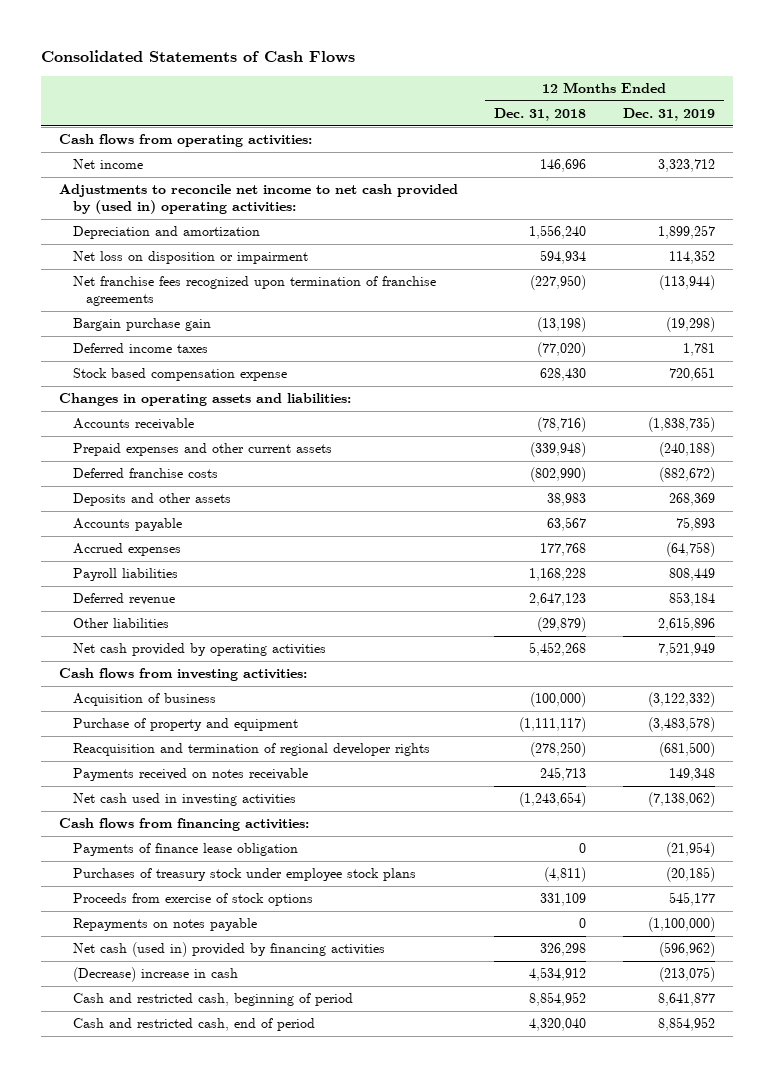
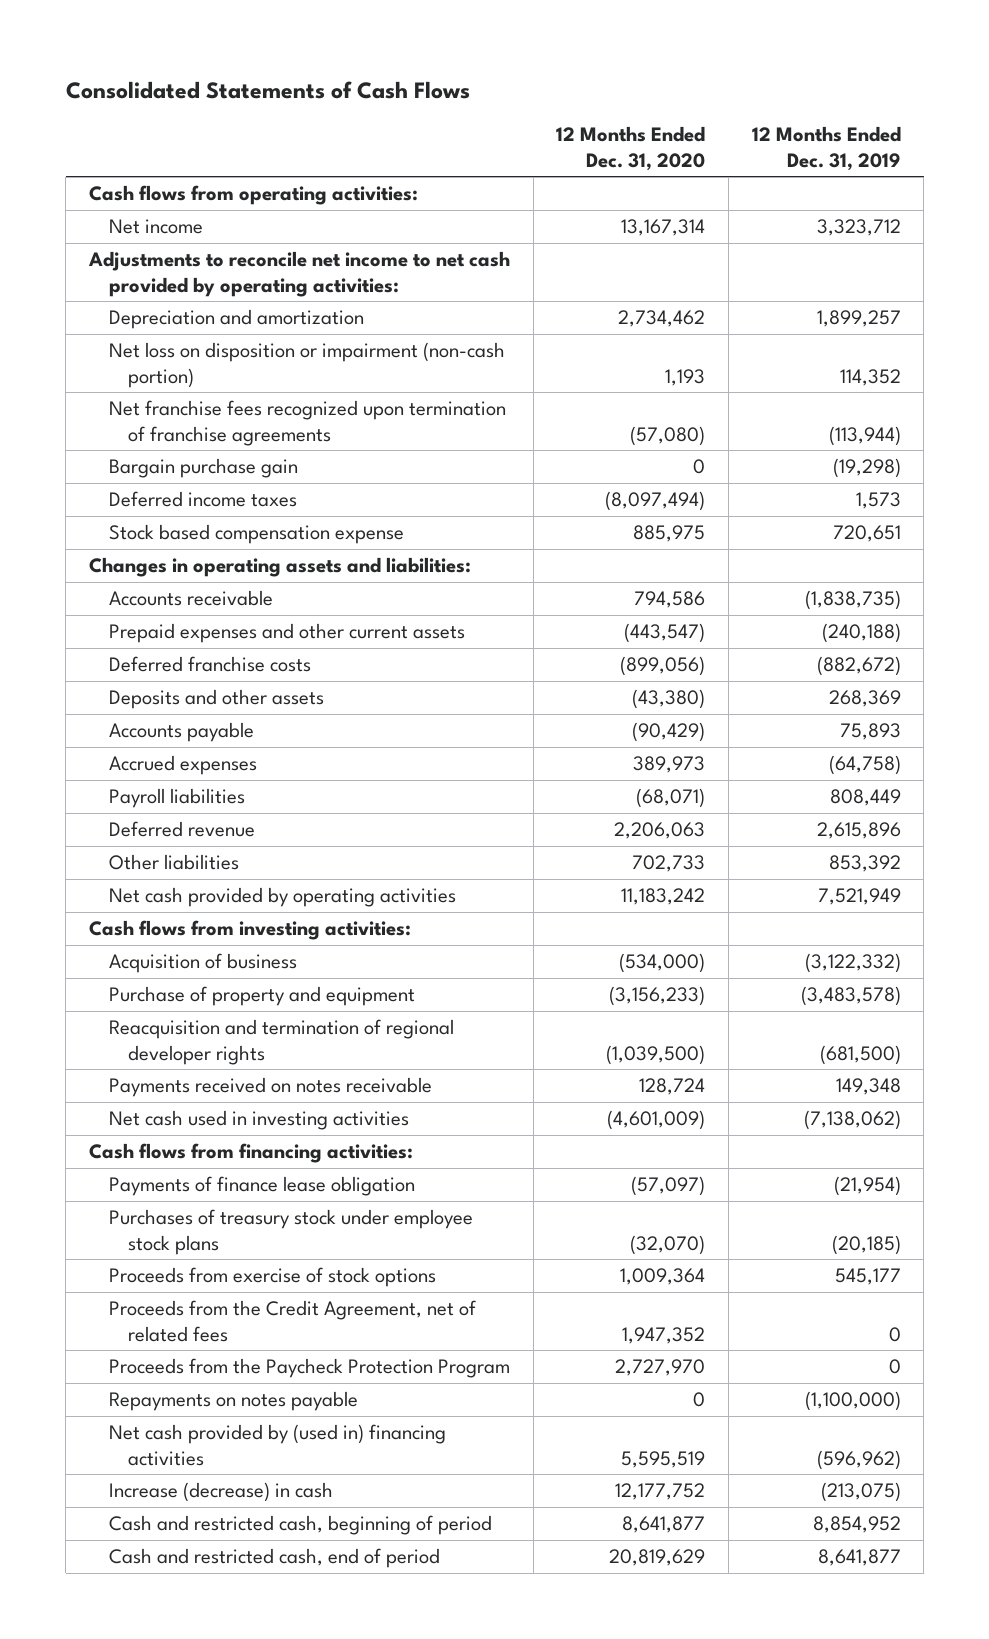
- | 12 Months Ended Dec. 31, 2018 | 12 Months Ended Dec. 31, 2019
+ | 12 Months Ended Dec. 31, 2020 | 12 Months Ended Dec. 31, 2019
- Adjustments to reconcile net income to net cash provided by (used in) operating activities:
+ Adjustments to reconcile net income to net cash provided by operating activities:
- Net loss on disposition or impairment | 594,934 | 114,352
+ Net loss on disposition or impairment (non-cash portion) | 1,193 | 114,352
- Deferred income taxes | (77,020) | 1,781
+ Deferred income taxes | (8,097,494) | 1,573
- Deferred revenue | 2,647,123 | 853,184
- Other liabilities | (29,879) | 2,615,896
+ Deferred revenue | 2,206,063 | 2,615,896
+ Other liabilities | 702,733 | 853,392
+ Proceeds from the Credit Agreement, net of related fees | 1,947,352 | 0
+ Proceeds from the Paycheck Protection Program | 2,727,970 | 0
- Net cash (used in) provided by financing activities | 326,298 | (596,962)
- (Decrease) increase in cash | 4,534,912 | (213,075)
- Cash and restricted cash, beginning of period | 8,854,952 | 8,641,877
- Cash and restricted cash, end of period | 4,320,040 | 8,854,952
+ Net cash provided by (used in) financing activities | 5,595,519 | (596,962)
+ Increase (decrease) in cash | 12,177,752 | (213,075)
+ Cash and restricted cash, beginning of period | 8,641,877 | 8,854,952
+ Cash and restricted cash, end of period | 20,819,629 | 8,641,877

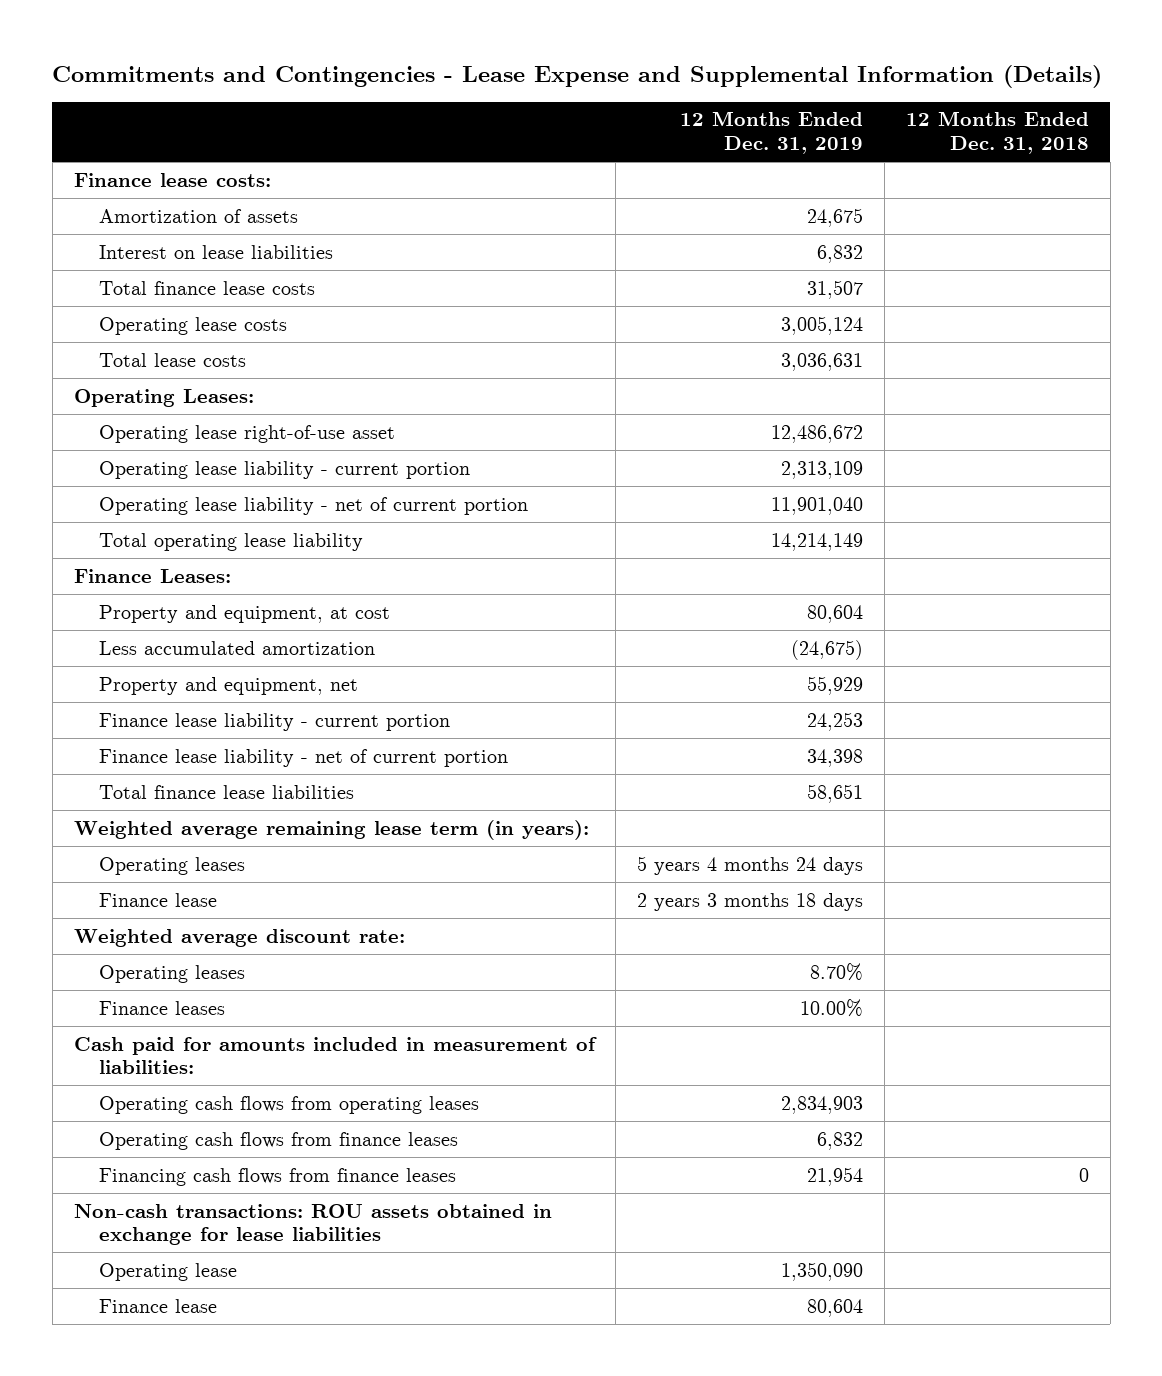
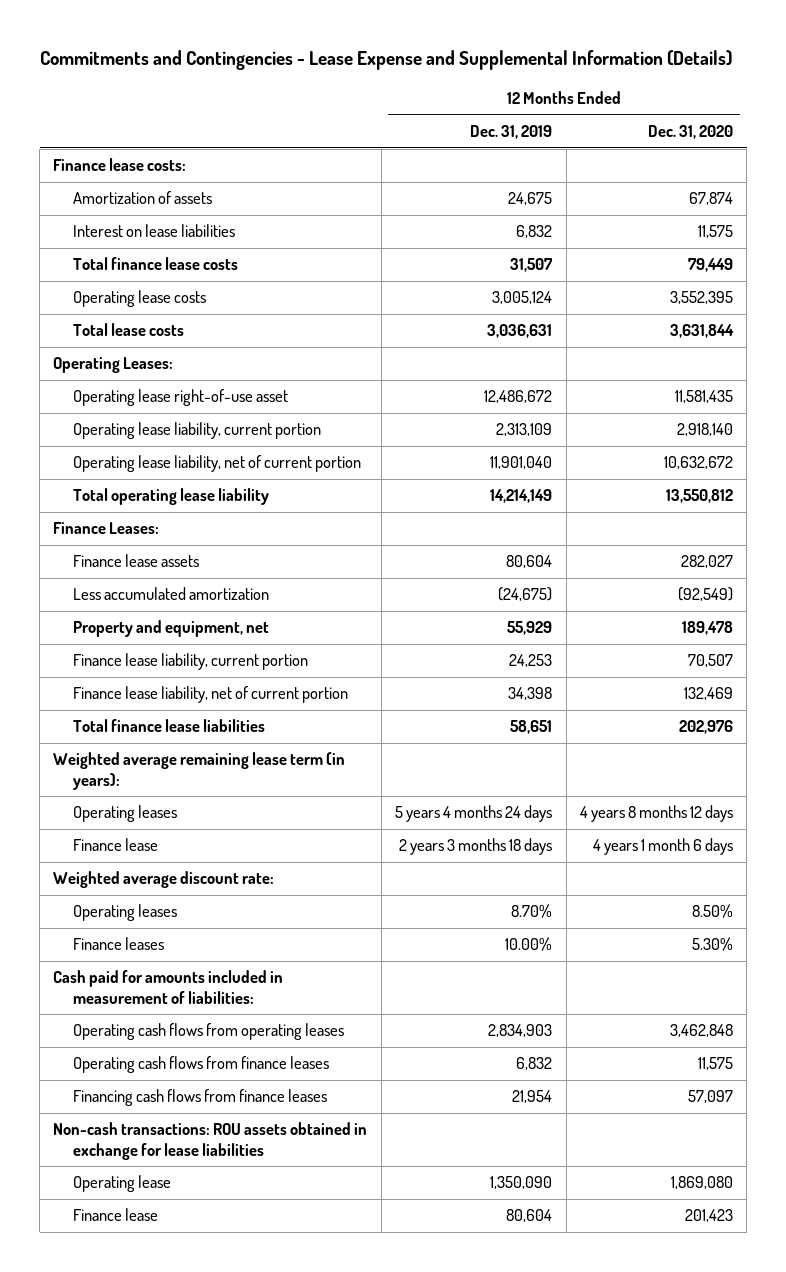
- | 12 Months Ended Dec. 31, 2019 | 12 Months Ended Dec. 31, 2018
+ | 12 Months Ended Dec. 31, 2019 | 12 Months Ended Dec. 31, 2020
- Operating lease liability - current portion | 2,313,109 |
- Operating lease liability - net of current portion | 11,901,040 |
+ Operating lease liability, current portion | 2,313,109 | 2,918,140
+ Operating lease liability, net of current portion | 11,901,040 | 10,632,672
- Property and equipment, at cost | 80,604 |
+ Finance lease assets | 80,604 | 282,027
- Finance lease liability - current portion | 24,253 |
- Finance lease liability - net of current portion | 34,398 |
+ Finance lease liability, current portion | 24,253 | 70,507
+ Finance lease liability, net of current portion | 34,398 | 132,469

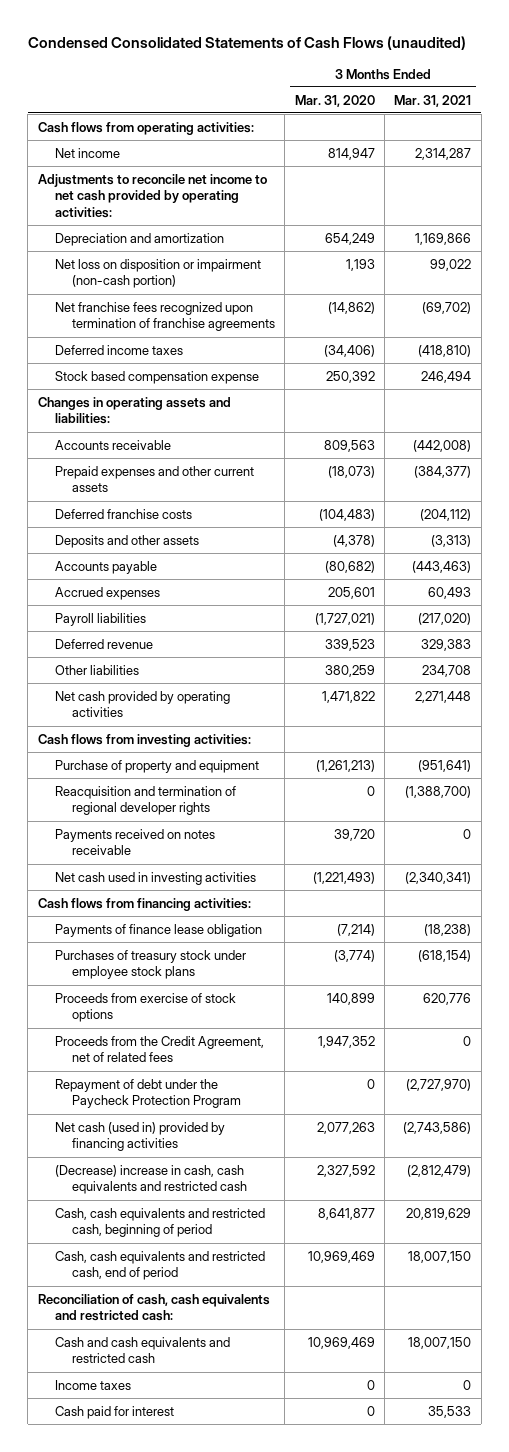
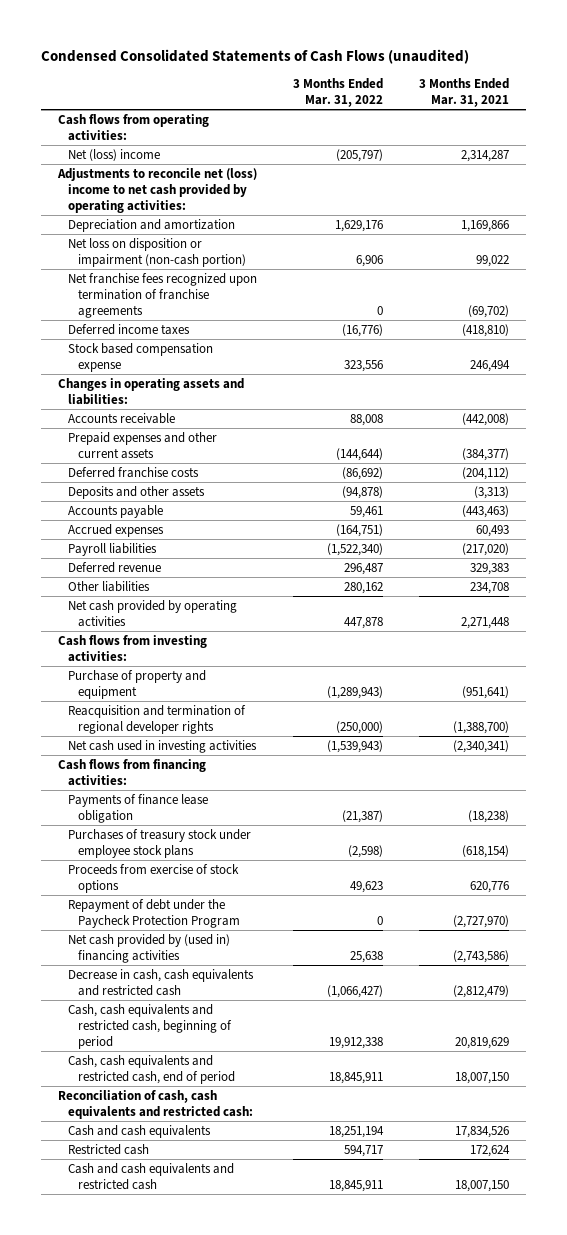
- | 3 Months Ended Mar. 31, 2020 | 3 Months Ended Mar. 31, 2021
+ | 3 Months Ended Mar. 31, 2022 | 3 Months Ended Mar. 31, 2021
- Net income | 814,947 | 2,314,287
- Adjustments to reconcile net income to net cash provided by operating activities:
+ Net (loss) income | (205,797) | 2,314,287
+ Adjustments to reconcile net (loss) income to net cash provided by operating activities:
- Payments received on notes receivable | 39,720 | 0
- Proceeds from the Credit Agreement, net of related fees | 1,947,352 | 0
- Net cash (used in) provided by financing activities | 2,077,263 | (2,743,586)
- (Decrease) increase in cash, cash equivalents and restricted cash | 2,327,592 | (2,812,479)
+ Net cash provided by (used in) financing activities | 25,638 | (2,743,586)
+ Decrease in cash, cash equivalents and restricted cash | (1,066,427) | (2,812,479)
+ Cash and cash equivalents | 18,251,194 | 17,834,526
+ Restricted cash | 594,717 | 172,624
- Income taxes | 0 | 0
- Cash paid for interest | 0 | 35,533

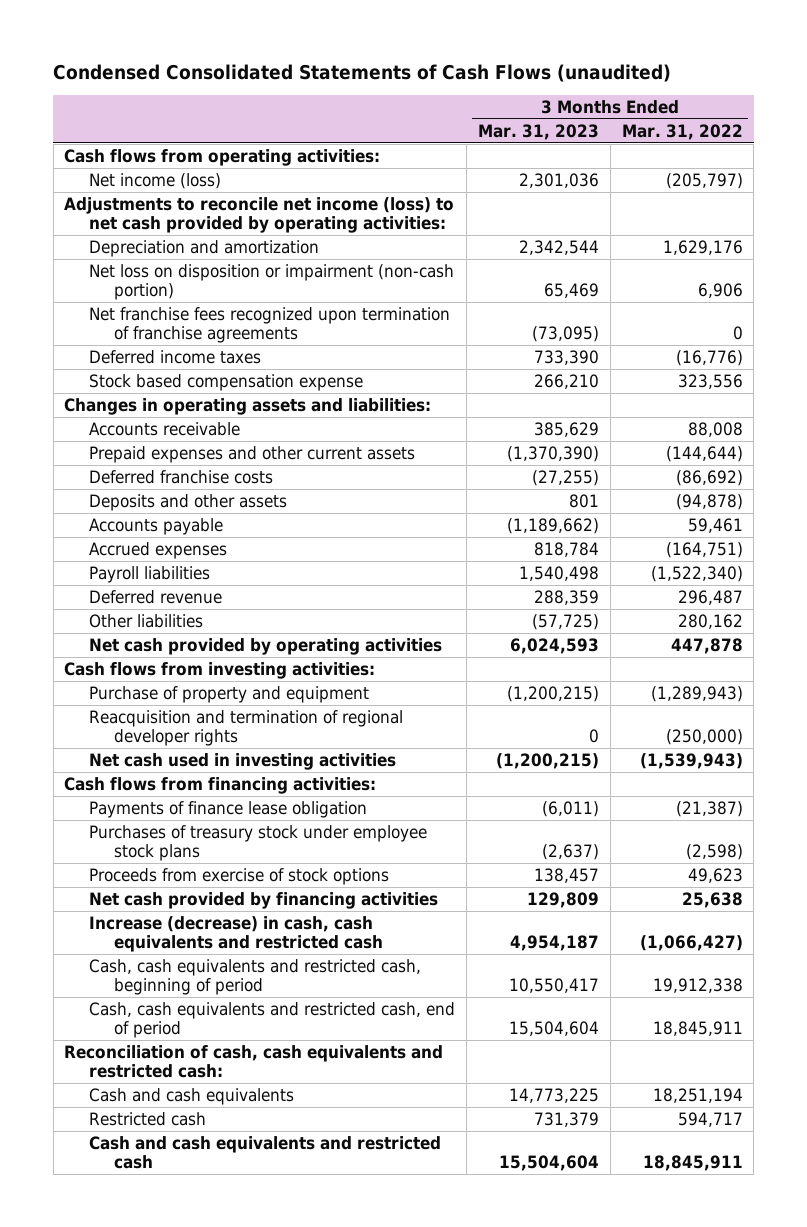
- | 3 Months Ended Mar. 31, 2022 | 3 Months Ended Mar. 31, 2021
+ | 3 Months Ended Mar. 31, 2023 | 3 Months Ended Mar. 31, 2022
- Net (loss) income | (205,797) | 2,314,287
- Adjustments to reconcile net (loss) income to net cash provided by operating activities:
+ Net income (loss) | 2,301,036 | (205,797)
+ Adjustments to reconcile net income (loss) to net cash provided by operating activities:
- Repayment of debt under the Paycheck Protection Program | 0 | (2,727,970)
- Net cash provided by (used in) financing activities | 25,638 | (2,743,586)
- Decrease in cash, cash equivalents and restricted cash | (1,066,427) | (2,812,479)
+ Net cash provided by financing activities | 129,809 | 25,638
+ Increase (decrease) in cash, cash equivalents and restricted cash | 4,954,187 | (1,066,427)

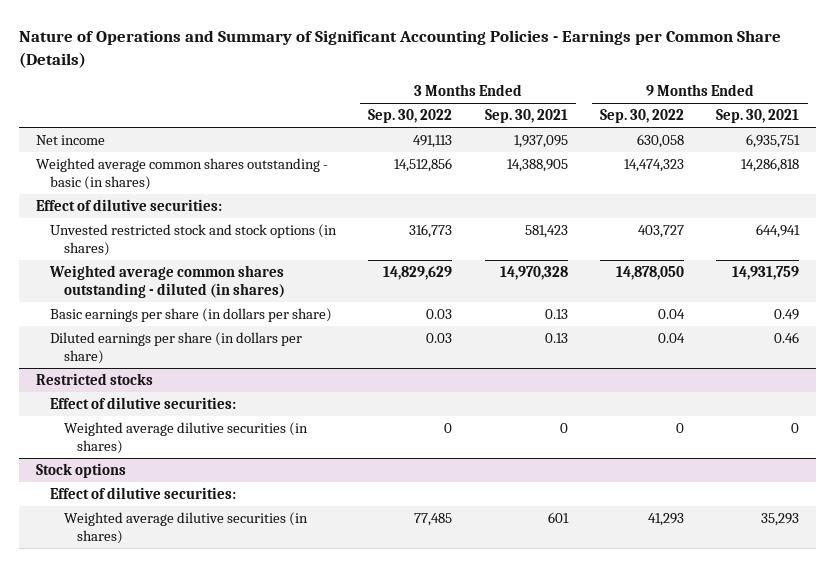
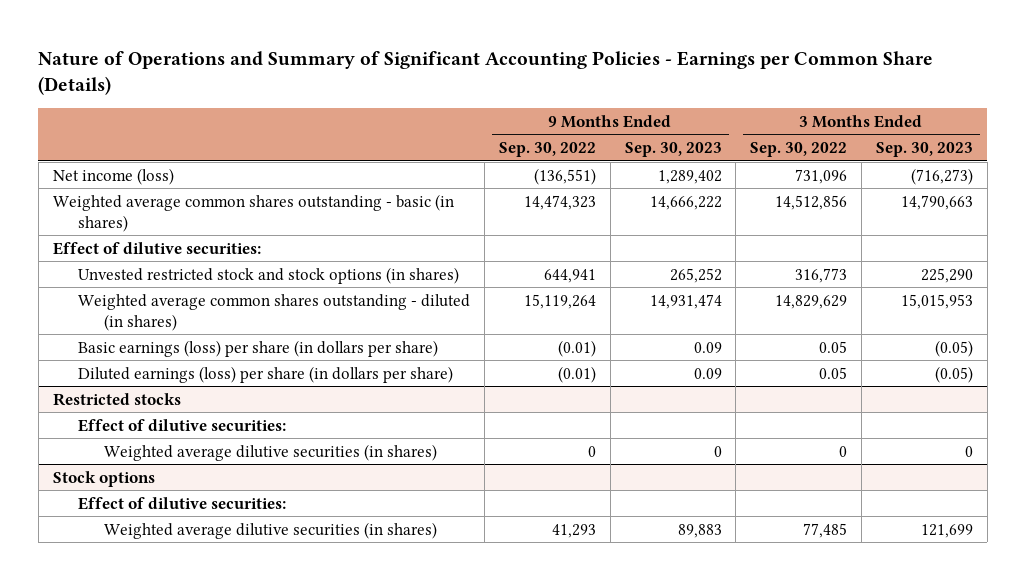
- | 3 Months Ended Sep. 30, 2022 | 3 Months Ended Sep. 30, 2021 | 9 Months Ended Sep. 30, 2022 | 9 Months Ended Sep. 30, 2021
+ | 9 Months Ended Sep. 30, 2022 | 9 Months Ended Sep. 30, 2023 | 3 Months Ended Sep. 30, 2022 | 3 Months Ended Sep. 30, 2023
- Net income | 491,113 | 1,937,095 | 630,058 | 6,935,751
+ Net income (loss) | (136,551) | 1,289,402 | 731,096 | (716,273)
- Unvested restricted stock and stock options (in shares) | 316,773 | 581,423 | 403,727 | 644,941
- Weighted average common shares outstanding - diluted (in shares) | 14,829,629 | 14,970,328 | 14,878,050 | 14,931,759
- Basic earnings per share (in dollars per share) | 0.03 | 0.13 | 0.04 | 0.49
- Diluted earnings per share (in dollars per share) | 0.03 | 0.13 | 0.04 | 0.46
+ Unvested restricted stock and stock options (in shares) | 644,941 | 265,252 | 316,773 | 225,290
+ Weighted average common shares outstanding - diluted (in shares) | 15,119,264 | 14,931,474 | 14,829,629 | 15,015,953
+ Basic earnings (loss) per share (in dollars per share) | (0.01) | 0.09 | 0.05 | (0.05)
+ Diluted earnings (loss) per share (in dollars per share) | (0.01) | 0.09 | 0.05 | (0.05)

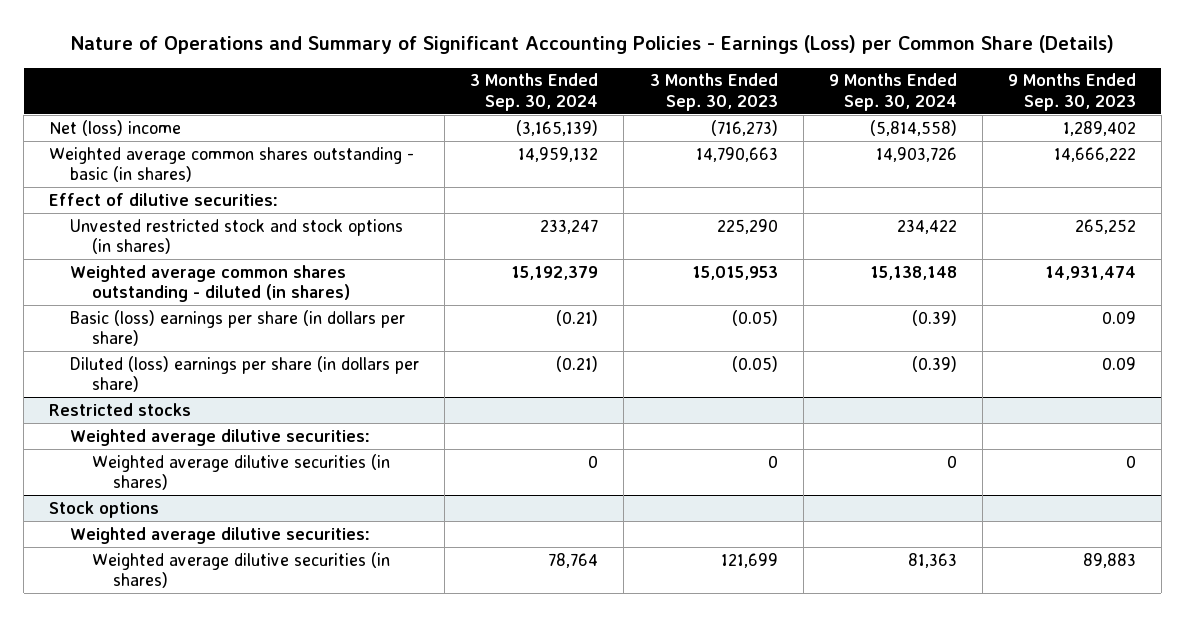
- Nature of Operations and Summary of Significant Accounting Policies - Earnings per Common Share (Details)
+ Nature of Operations and Summary of Significant Accounting Policies - Earnings (Loss) per Common Share (Details)
- | 9 Months Ended Sep. 30, 2022 | 9 Months Ended Sep. 30, 2023 | 3 Months Ended Sep. 30, 2022 | 3 Months Ended Sep. 30, 2023
+ | 3 Months Ended Sep. 30, 2024 | 3 Months Ended Sep. 30, 2023 | 9 Months Ended Sep. 30, 2024 | 9 Months Ended Sep. 30, 2023
- Net income (loss) | (136,551) | 1,289,402 | 731,096 | (716,273)
+ Net (loss) income | (3,165,139) | (716,273) | (5,814,558) | 1,289,402
- Basic earnings (loss) per share (in dollars per share) | (0.01) | 0.09 | 0.05 | (0.05)
- Diluted earnings (loss) per share (in dollars per share) | (0.01) | 0.09 | 0.05 | (0.05)
+ Basic (loss) earnings per share (in dollars per share) | (0.21) | (0.05) | (0.39) | 0.09
+ Diluted (loss) earnings per share (in dollars per share) | (0.21) | (0.05) | (0.39) | 0.09
@ Restricted stocks
- Effect of dilutive securities:
+ Weighted average dilutive securities:
@ Stock options
- Effect of dilutive securities:
+ Weighted average dilutive securities:

